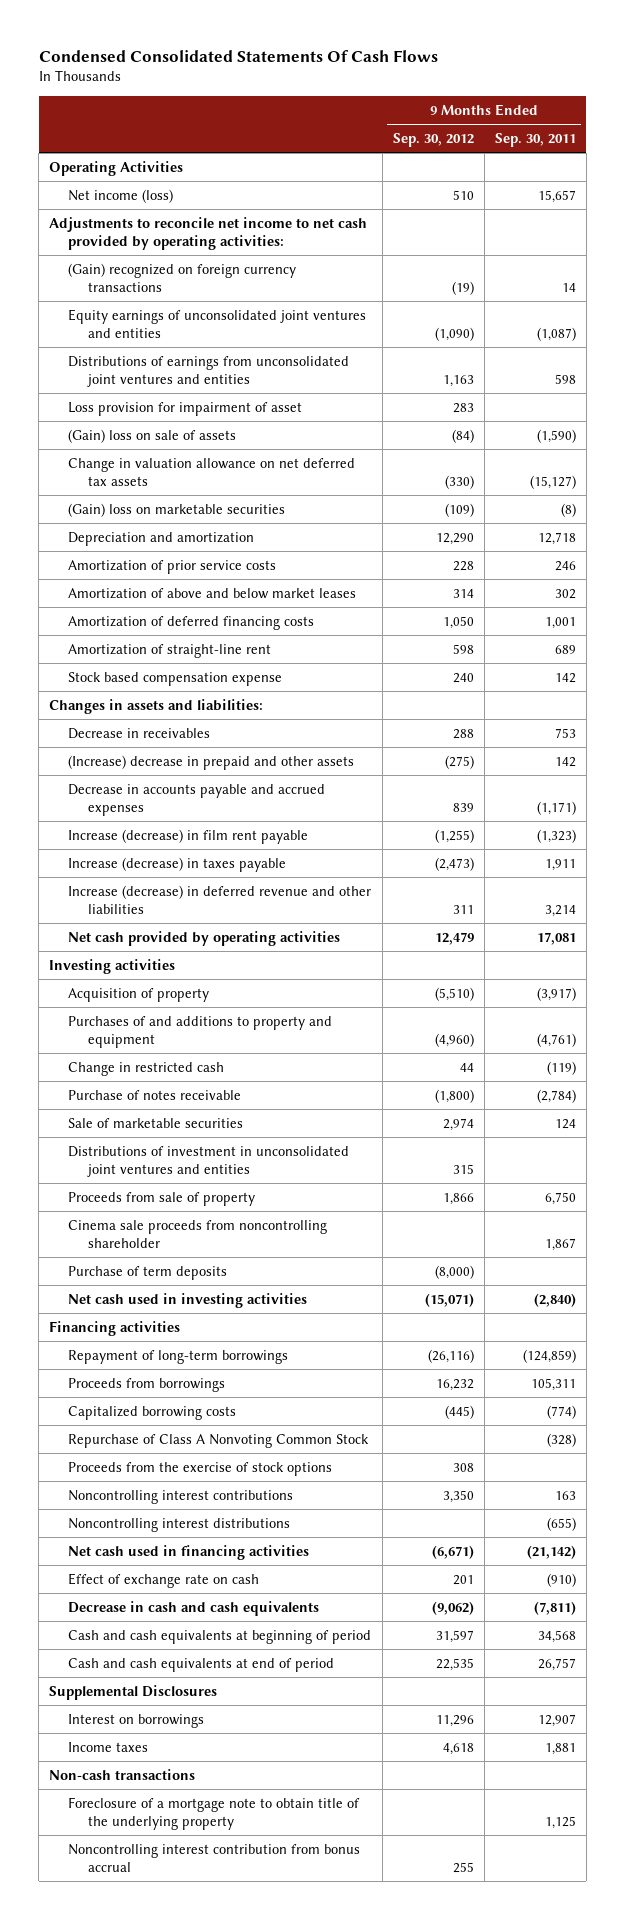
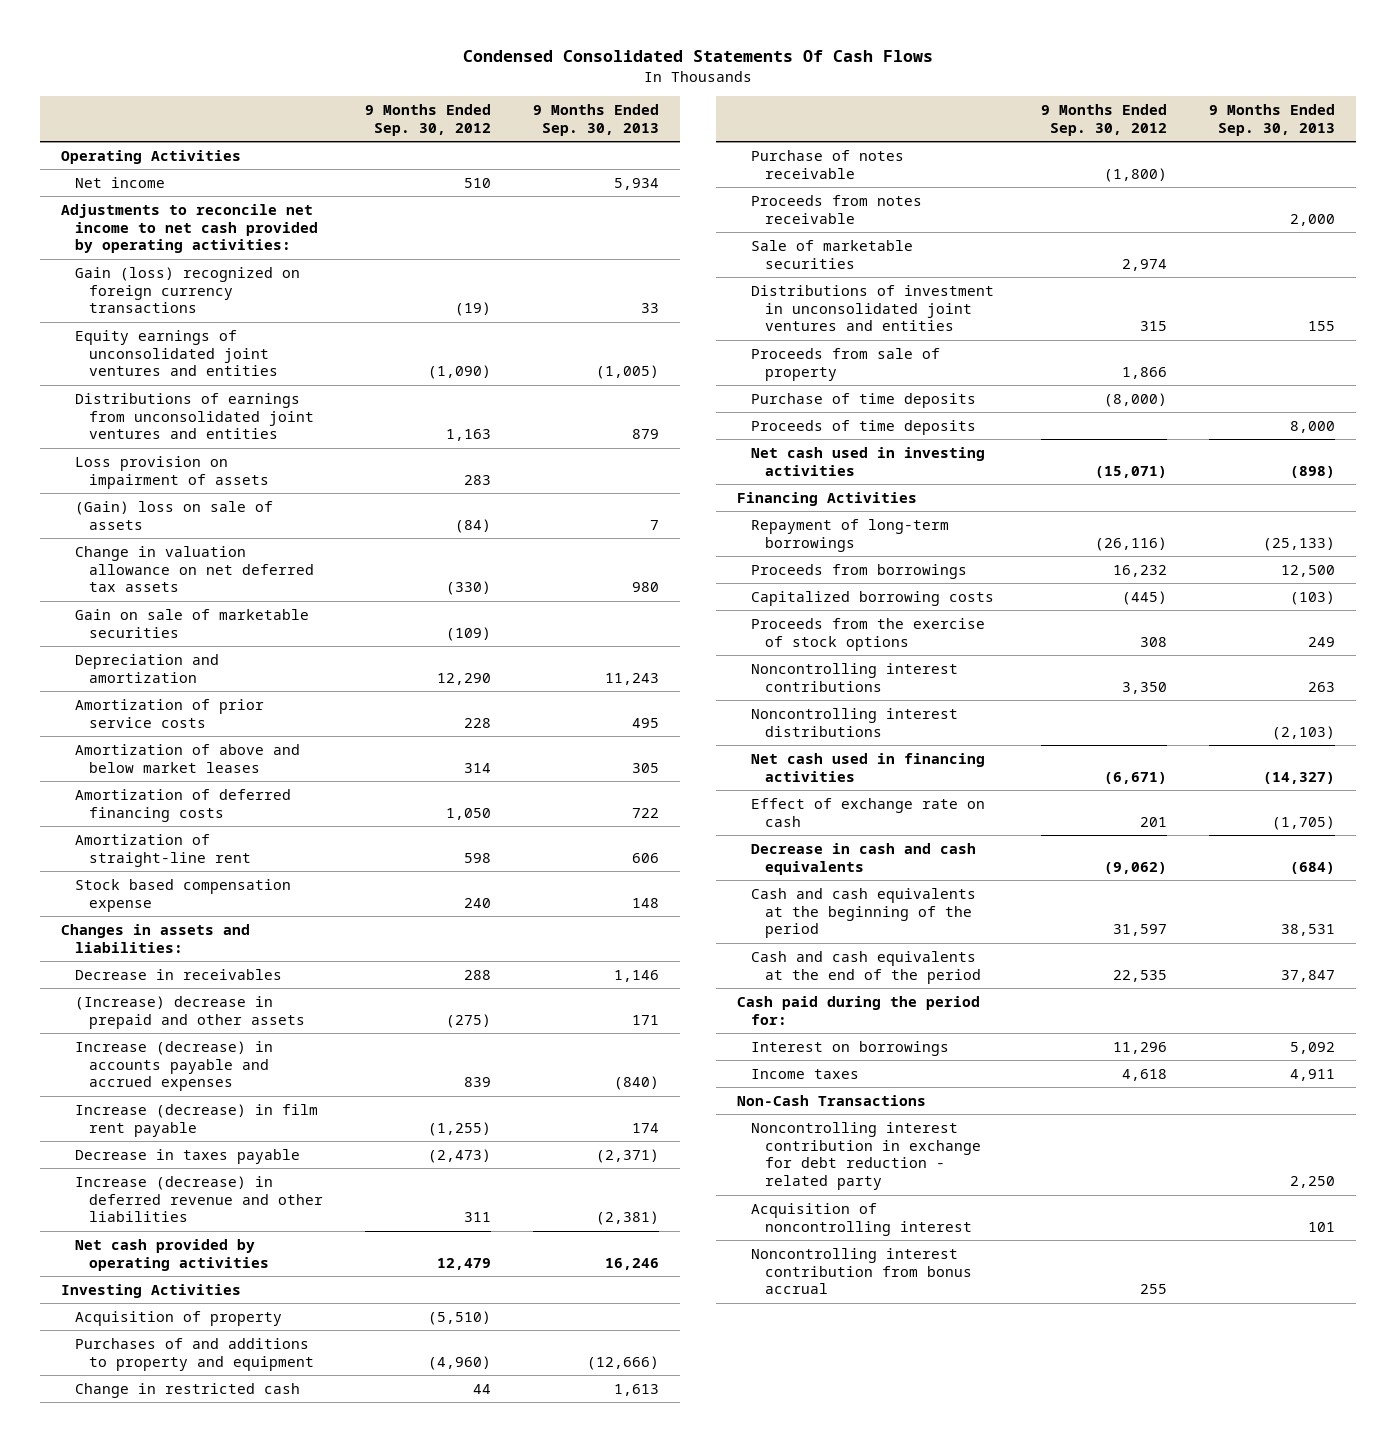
- | 9 Months Ended Sep. 30, 2012 | 9 Months Ended Sep. 30, 2011
+ | 9 Months Ended Sep. 30, 2012 | 9 Months Ended Sep. 30, 2013
- Net income (loss) | 510 | 15,657
+ Net income | 510 | 5,934
- (Gain) recognized on foreign currency transactions | (19) | 14
+ Gain (loss) recognized on foreign currency transactions | (19) | 33
- Loss provision for impairment of asset | 283 |
+ Loss provision on impairment of assets | 283 |
- (Gain) loss on marketable securities | (109) | (8)
+ Gain on sale of marketable securities | (109) |
- Decrease in accounts payable and accrued expenses | 839 | (1,171)
+ Increase (decrease) in accounts payable and accrued expenses | 839 | (840)
- Increase (decrease) in taxes payable | (2,473) | 1,911
+ Decrease in taxes payable | (2,473) | (2,371)
- Investing activities
+ Investing Activities
+ Proceeds from notes receivable | | 2,000
- Cinema sale proceeds from noncontrolling shareholder | | 1,867
- Purchase of term deposits | (8,000) |
+ Purchase of time deposits | (8,000) |
+ Proceeds of time deposits | | 8,000
- Financing activities
+ Financing Activities
- Repurchase of Class A Nonvoting Common Stock | | (328)
- Cash and cash equivalents at beginning of period | 31,597 | 34,568
- Cash and cash equivalents at end of period | 22,535 | 26,757
- Supplemental Disclosures
+ Cash and cash equivalents at the beginning of the period | 31,597 | 38,531
+ Cash and cash equivalents at the end of the period | 22,535 | 37,847
+ Cash paid during the period for:
- Non-cash transactions
- Foreclosure of a mortgage note to obtain title of the underlying property | | 1,125
+ Non-Cash Transactions
+ Noncontrolling interest contribution in exchange for debt reduction - related party | | 2,250
+ Acquisition of noncontrolling interest | | 101

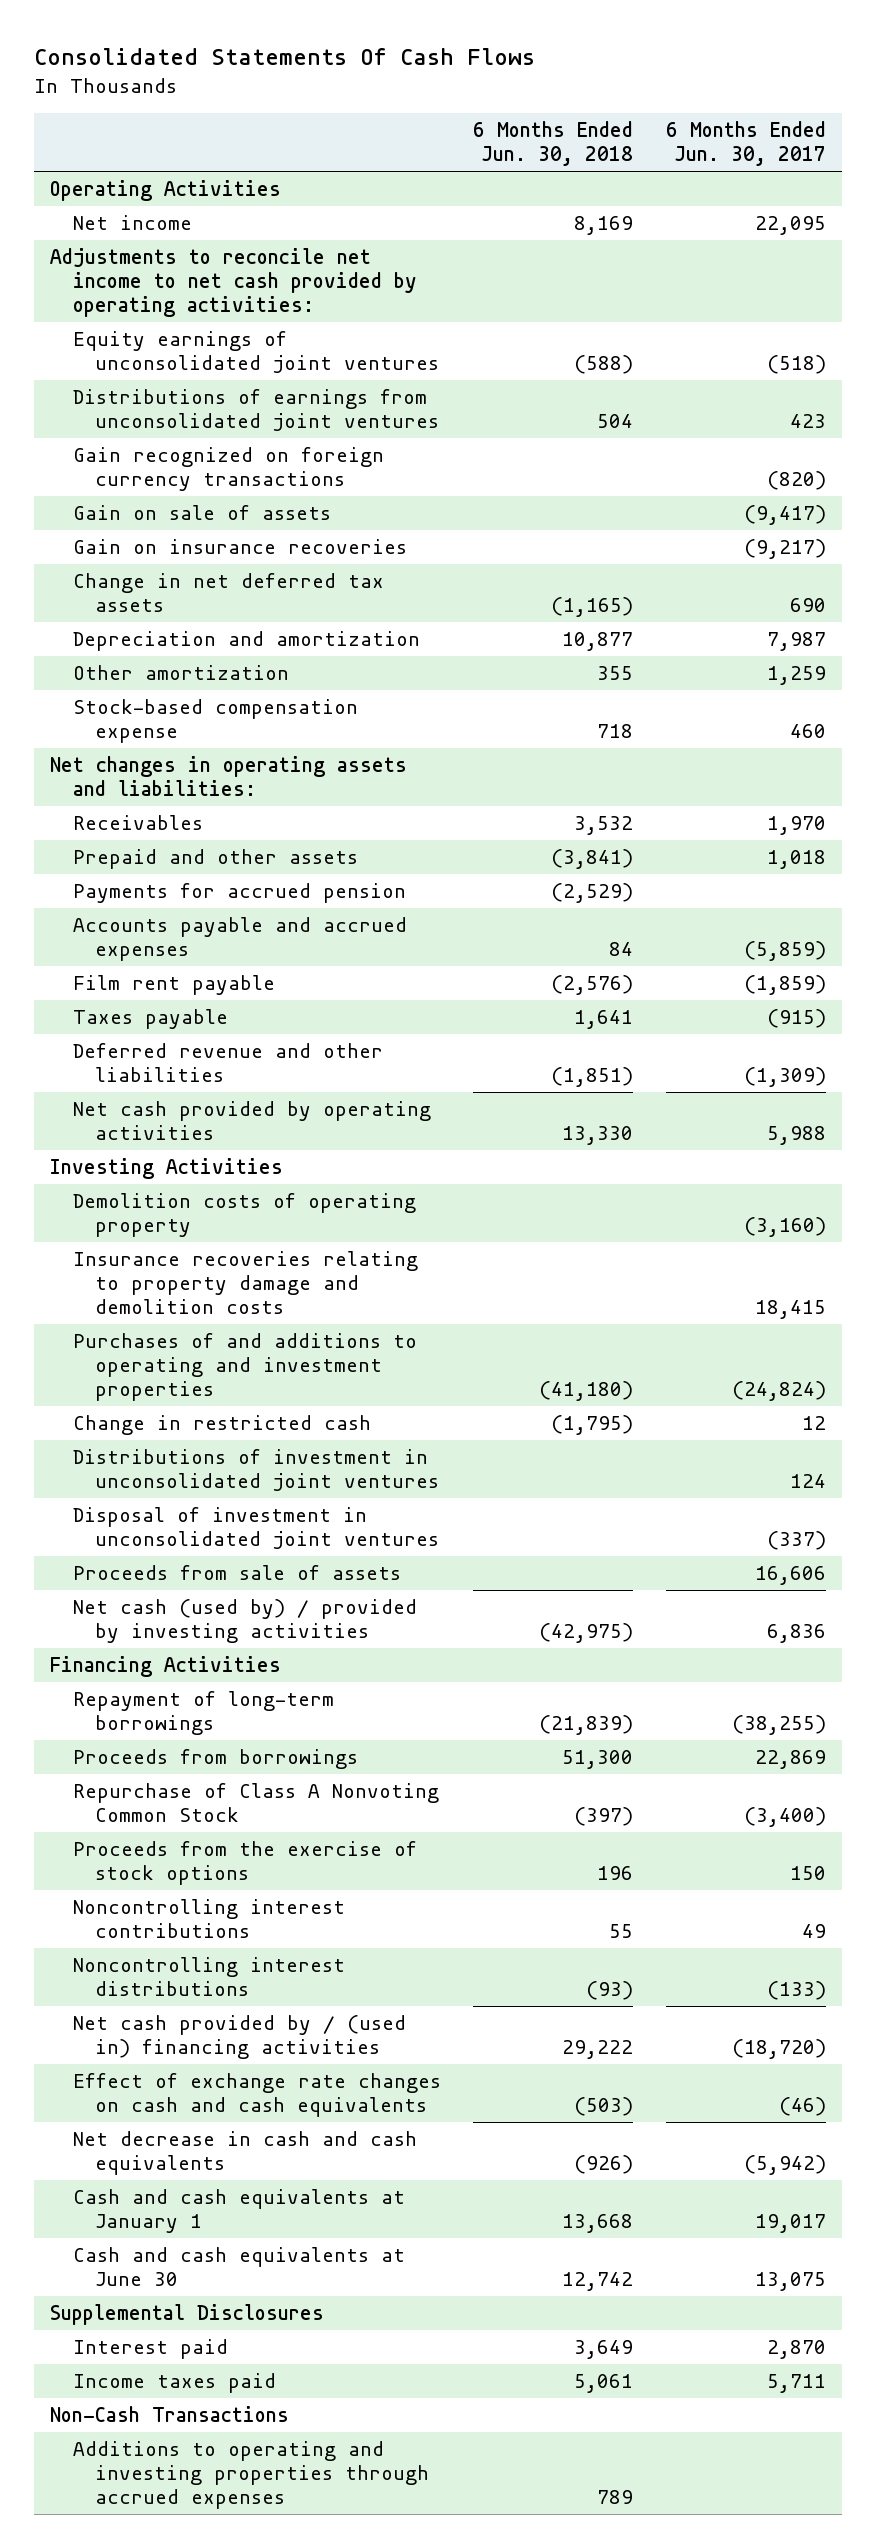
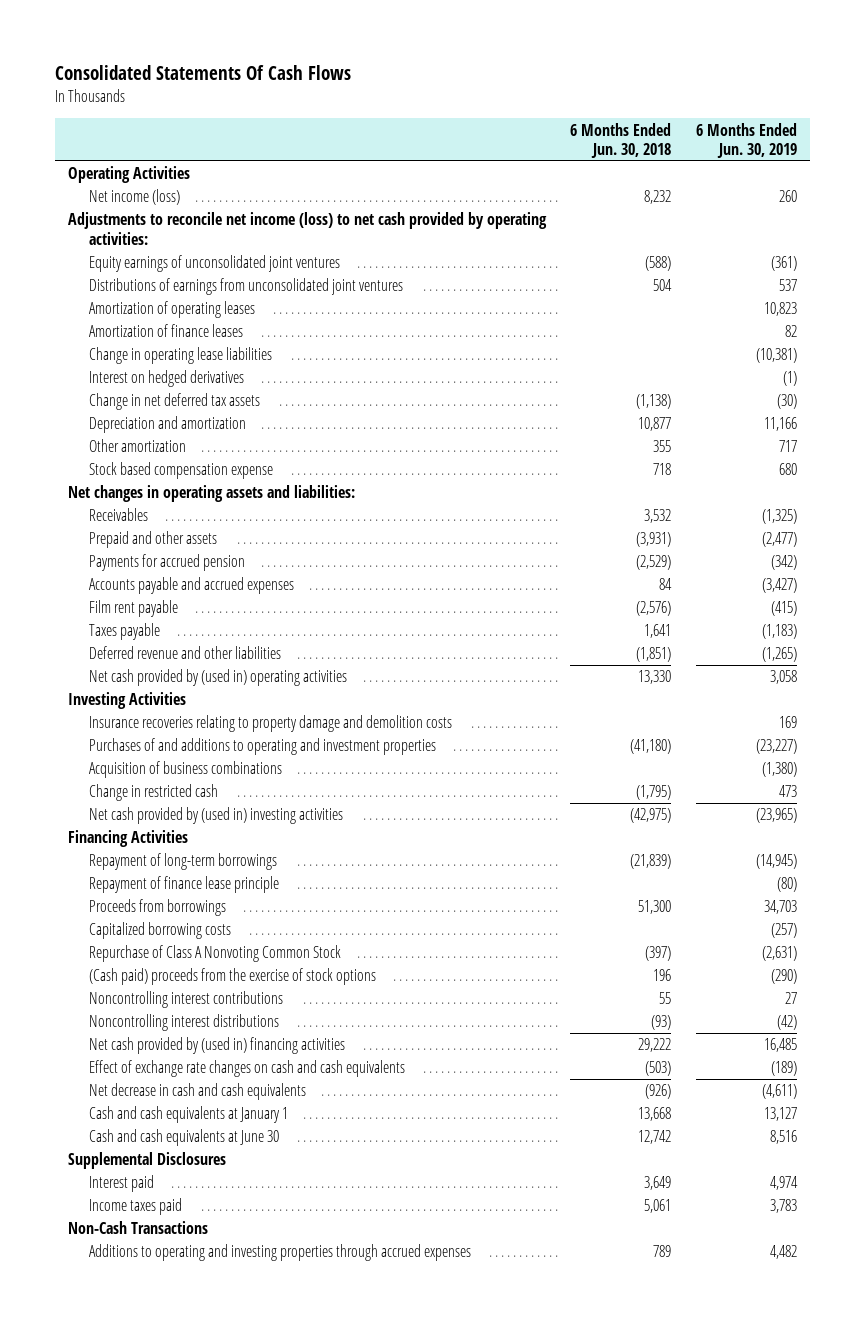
- | 6 Months Ended Jun. 30, 2018 | 6 Months Ended Jun. 30, 2017
+ | 6 Months Ended Jun. 30, 2018 | 6 Months Ended Jun. 30, 2019
- Net income | 8,169 | 22,095
- Adjustments to reconcile net income to net cash provided by operating activities:
+ Net income (loss) | 8,232 | 260
+ Adjustments to reconcile net income (loss) to net cash provided by operating activities:
- Gain recognized on foreign currency transactions | | (820)
- Gain on sale of assets | | (9,417)
- Gain on insurance recoveries | | (9,217)
- Change in net deferred tax assets | (1,165) | 690
+ Amortization of operating leases | | 10,823
+ Amortization of finance leases | | 82
+ Change in operating lease liabilities | | (10,381)
+ Interest on hedged derivatives | | (1)
+ Change in net deferred tax assets | (1,138) | (30)
- Stock-based compensation expense | 718 | 460
+ Stock based compensation expense | 718 | 680
- Prepaid and other assets | (3,841) | 1,018
+ Prepaid and other assets | (3,931) | (2,477)
- Net cash provided by operating activities | 13,330 | 5,988
+ Net cash provided by (used in) operating activities | 13,330 | 3,058
- Demolition costs of operating property | | (3,160)
+ Acquisition of business combinations | | (1,380)
- Distributions of investment in unconsolidated joint ventures | | 124
- Disposal of investment in unconsolidated joint ventures | | (337)
- Proceeds from sale of assets | | 16,606
- Net cash (used by) / provided by investing activities | (42,975) | 6,836
+ Net cash provided by (used in) investing activities | (42,975) | (23,965)
+ Repayment of finance lease principle | | (80)
+ Capitalized borrowing costs | | (257)
- Proceeds from the exercise of stock options | 196 | 150
+ (Cash paid) proceeds from the exercise of stock options | 196 | (290)
- Net cash provided by / (used in) financing activities | 29,222 | (18,720)
+ Net cash provided by (used in) financing activities | 29,222 | 16,485

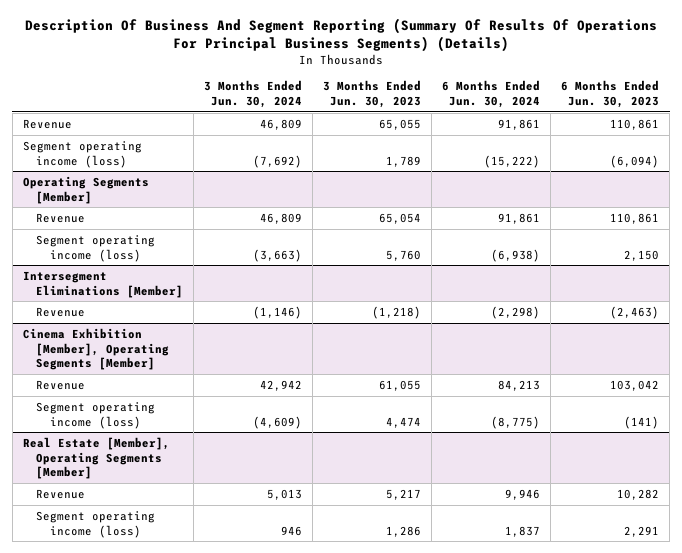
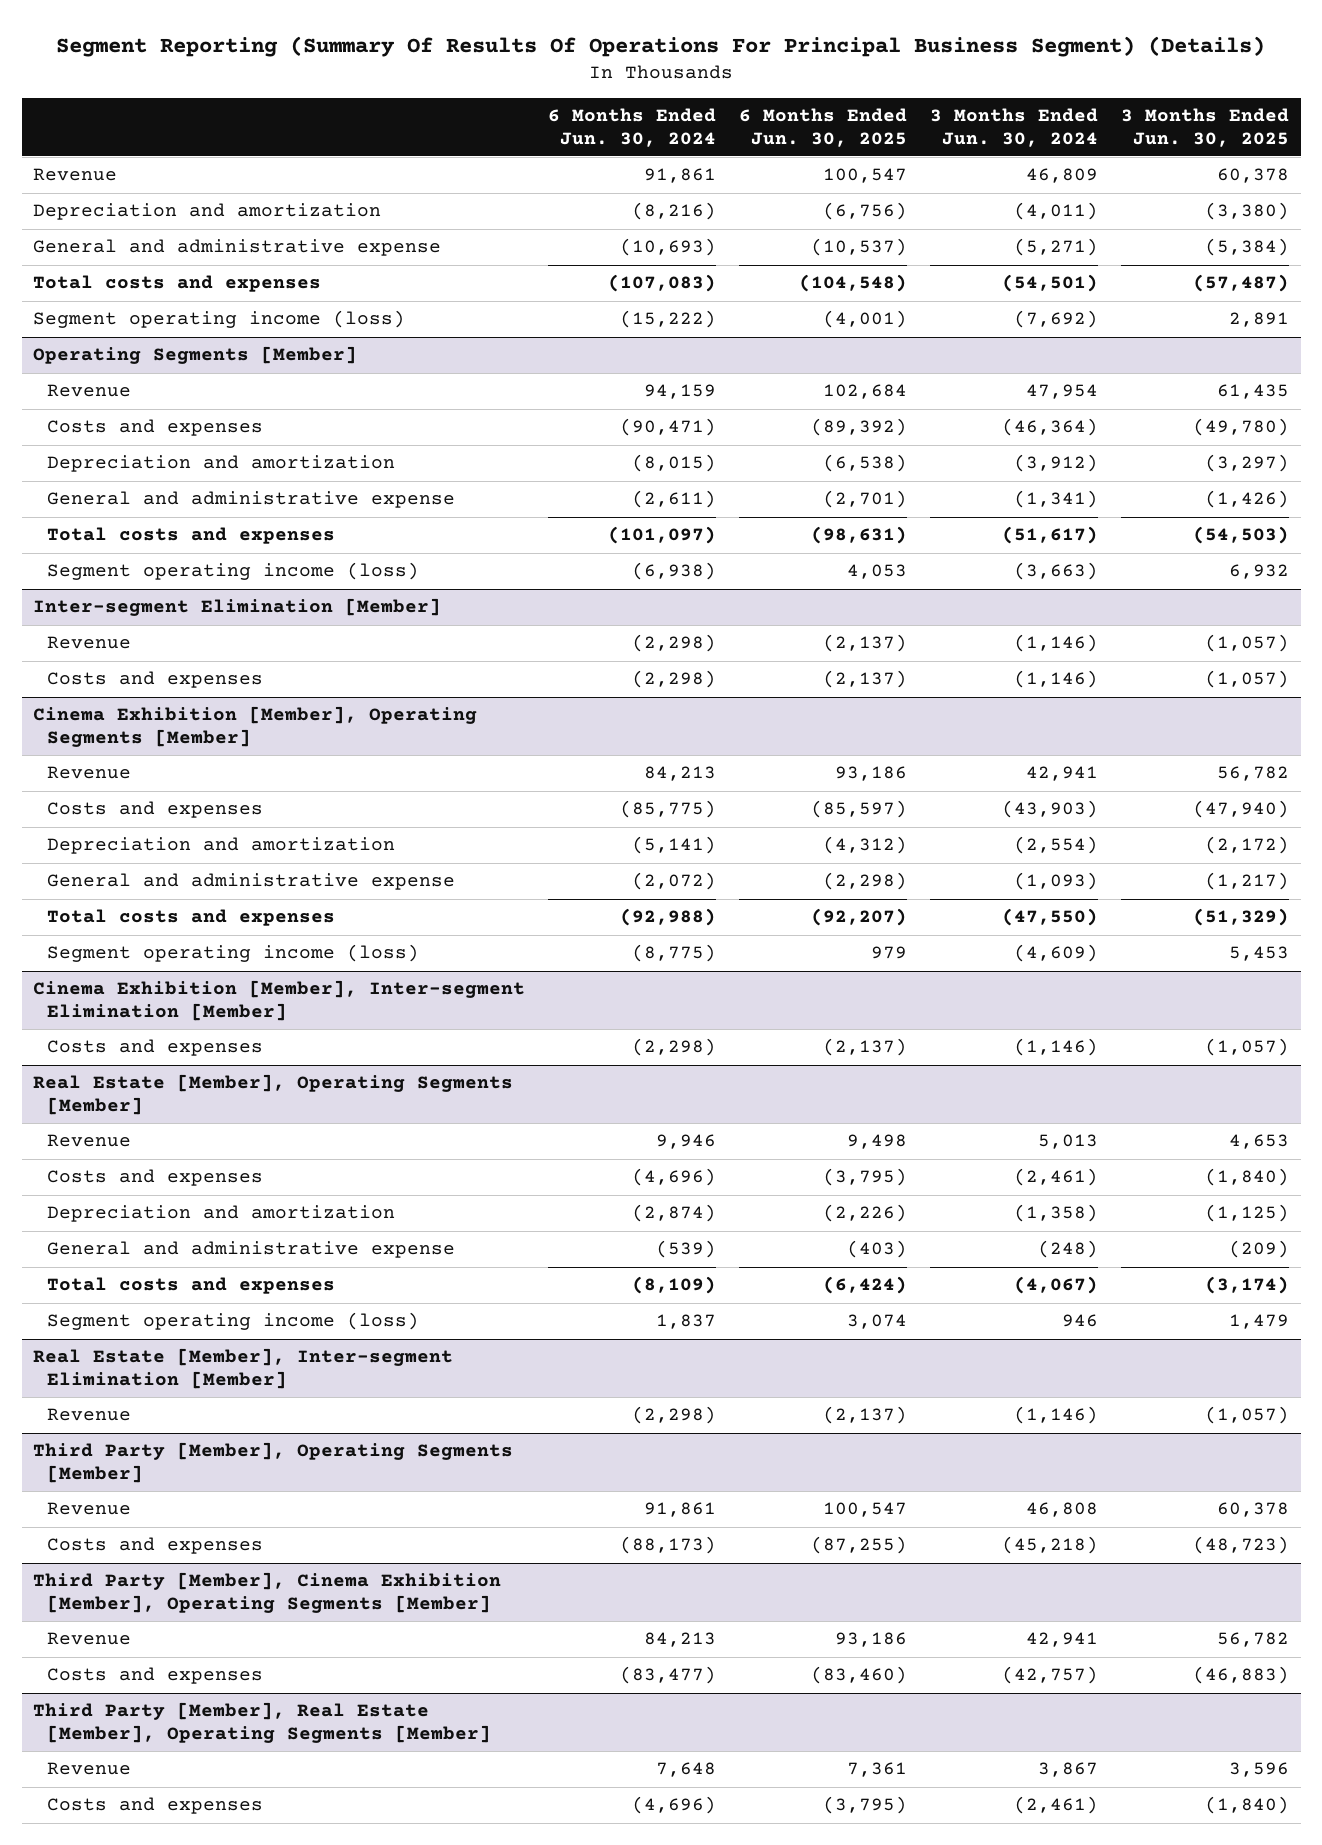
- Description Of Business And Segment Reporting (Summary Of Results Of Operations For Principal Business Segments) (Details)
+ Segment Reporting (Summary Of Results Of Operations For Principal Business Segment) (Details)
- | 3 Months Ended Jun. 30, 2024 | 3 Months Ended Jun. 30, 2023 | 6 Months Ended Jun. 30, 2024 | 6 Months Ended Jun. 30, 2023
+ | 6 Months Ended Jun. 30, 2024 | 6 Months Ended Jun. 30, 2025 | 3 Months Ended Jun. 30, 2024 | 3 Months Ended Jun. 30, 2025
+ Depreciation and amortization | (8,216) | (6,756) | (4,011) | (3,380)
+ General and administrative expense | (10,693) | (10,537) | (5,271) | (5,384)
+ Total costs and expenses | (107,083) | (104,548) | (54,501) | (57,487)
@ Operating Segments [Member]
- Revenue | 46,809 | 65,054 | 91,861 | 110,861
+ Revenue | 94,159 | 102,684 | 47,954 | 61,435
+ Costs and expenses | (90,471) | (89,392) | (46,364) | (49,780)
+ Depreciation and amortization | (8,015) | (6,538) | (3,912) | (3,297)
+ General and administrative expense | (2,611) | (2,701) | (1,341) | (1,426)
+ Total costs and expenses | (101,097) | (98,631) | (51,617) | (54,503)
- Intersegment Eliminations [Member]
+ Inter-segment Elimination [Member]
+ Costs and expenses | (2,298) | (2,137) | (1,146) | (1,057)
@ Cinema Exhibition [Member], Operating Segments [Member]
- Revenue | 42,942 | 61,055 | 84,213 | 103,042
+ Revenue | 84,213 | 93,186 | 42,941 | 56,782
+ Costs and expenses | (85,775) | (85,597) | (43,903) | (47,940)
+ Depreciation and amortization | (5,141) | (4,312) | (2,554) | (2,172)
+ General and administrative expense | (2,072) | (2,298) | (1,093) | (1,217)
+ Total costs and expenses | (92,988) | (92,207) | (47,550) | (51,329)
+ Cinema Exhibition [Member], Inter-segment Elimination [Member]
+ Costs and expenses | (2,298) | (2,137) | (1,146) | (1,057)
@ Real Estate [Member], Operating Segments [Member]
+ Costs and expenses | (4,696) | (3,795) | (2,461) | (1,840)
+ Depreciation and amortization | (2,874) | (2,226) | (1,358) | (1,125)
+ General and administrative expense | (539) | (403) | (248) | (209)
+ Total costs and expenses | (8,109) | (6,424) | (4,067) | (3,174)
+ Real Estate [Member], Inter-segment Elimination [Member]
+ Revenue | (2,298) | (2,137) | (1,146) | (1,057)
+ Third Party [Member], Operating Segments [Member]
+ Revenue | 91,861 | 100,547 | 46,808 | 60,378
+ Costs and expenses | (88,173) | (87,255) | (45,218) | (48,723)
+ Third Party [Member], Cinema Exhibition [Member], Operating Segments [Member]
+ Revenue | 84,213 | 93,186 | 42,941 | 56,782
+ Costs and expenses | (83,477) | (83,460) | (42,757) | (46,883)
+ Third Party [Member], Real Estate [Member], Operating Segments [Member]
+ Revenue | 7,648 | 7,361 | 3,867 | 3,596
+ Costs and expenses | (4,696) | (3,795) | (2,461) | (1,840)

